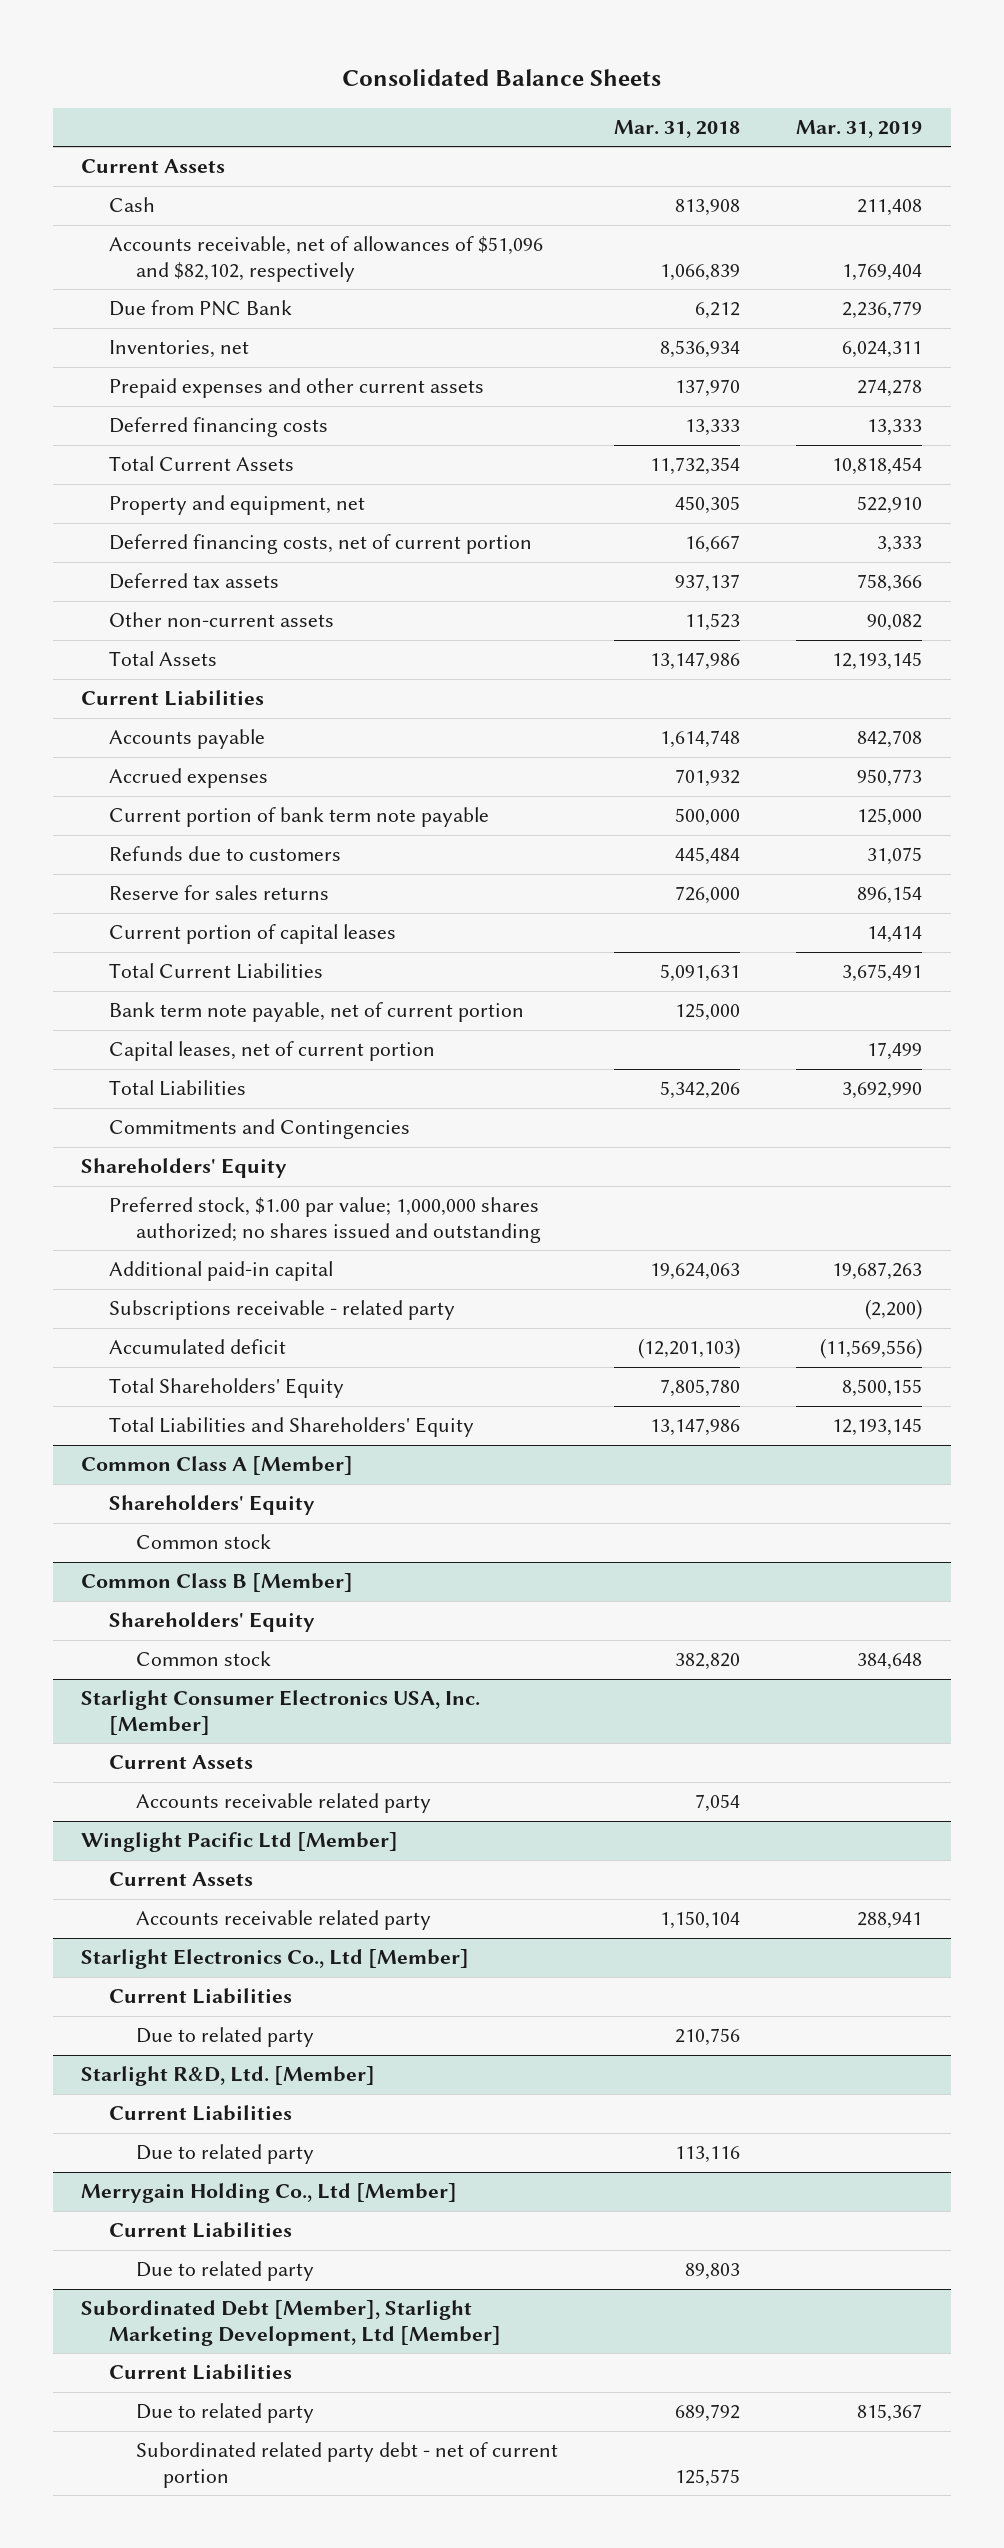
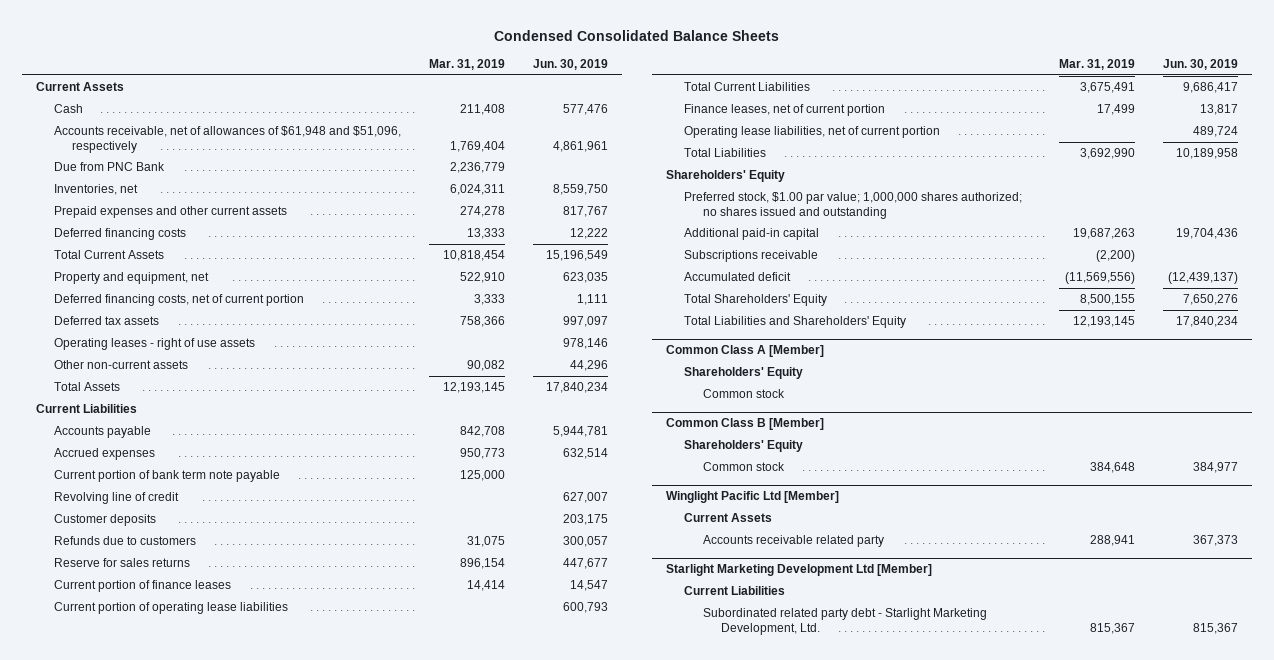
- Consolidated Balance Sheets
+ Condensed Consolidated Balance Sheets
- | Mar. 31, 2018 | Mar. 31, 2019
+ | Mar. 31, 2019 | Jun. 30, 2019
- Accounts receivable, net of allowances of $51,096 and $82,102, respectively | 1,066,839 | 1,769,404
+ Accounts receivable, net of allowances of $61,948 and $51,096, respectively | 1,769,404 | 4,861,961
+ Operating leases - right of use assets | | 978,146
+ Revolving line of credit | | 627,007
+ Customer deposits | | 203,175
- Current portion of capital leases | | 14,414
+ Current portion of finance leases | 14,414 | 14,547
+ Current portion of operating lease liabilities | | 600,793
- Bank term note payable, net of current portion | 125,000 |
- Capital leases, net of current portion | | 17,499
+ Finance leases, net of current portion | 17,499 | 13,817
+ Operating lease liabilities, net of current portion | | 489,724
- Commitments and Contingencies
- Subscriptions receivable - related party | | (2,200)
+ Subscriptions receivable | (2,200) |
- Starlight Consumer Electronics USA, Inc. [Member]
- Current Assets
- Accounts receivable related party | 7,054 |
- Starlight Electronics Co., Ltd [Member]
- Current Liabilities
- Due to related party | 210,756 |
- Starlight R&D, Ltd. [Member]
- Current Liabilities
- Due to related party | 113,116 |
- Merrygain Holding Co., Ltd [Member]
- Current Liabilities
- Due to related party | 89,803 |
- Subordinated Debt [Member], Starlight Marketing Development, Ltd [Member]
+ Starlight Marketing Development Ltd [Member]
- Due to related party | 689,792 | 815,367
- Subordinated related party debt - net of current portion | 125,575 |
+ Subordinated related party debt - Starlight Marketing Development, Ltd. | 815,367 | 815,367

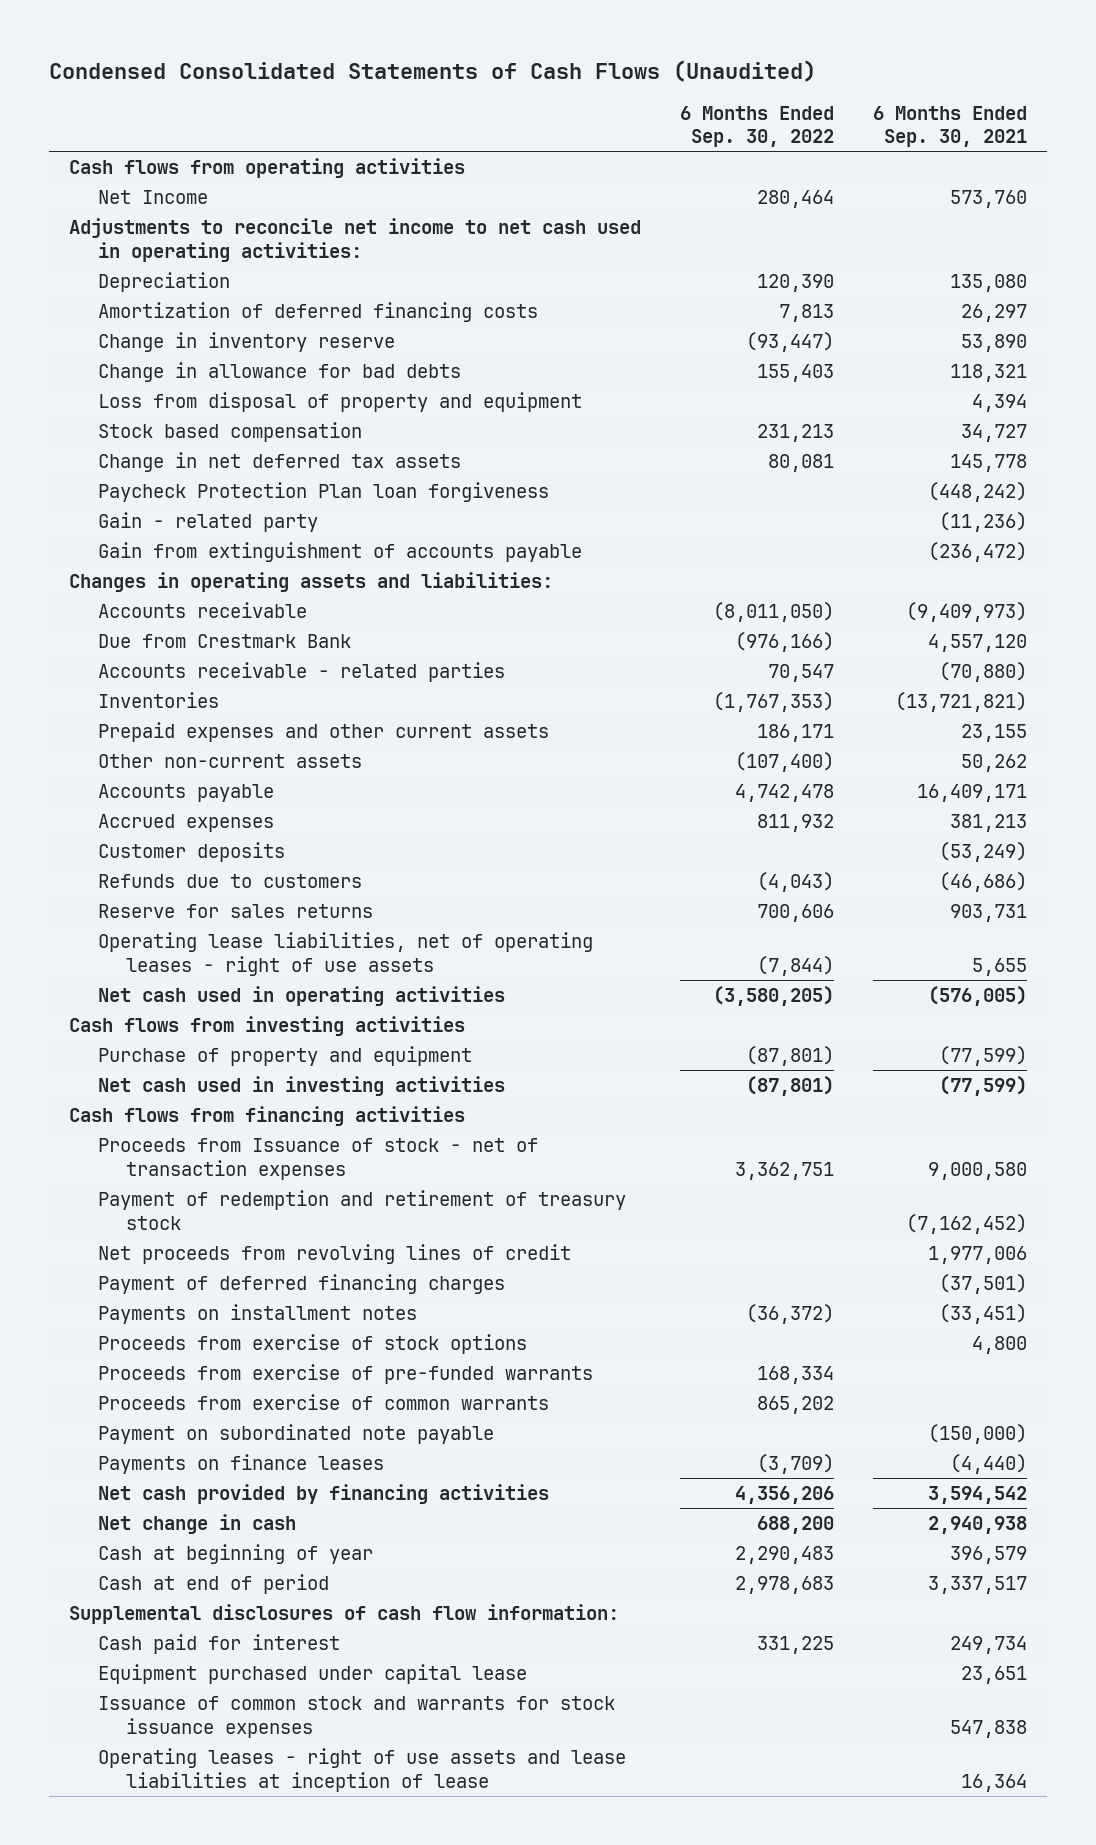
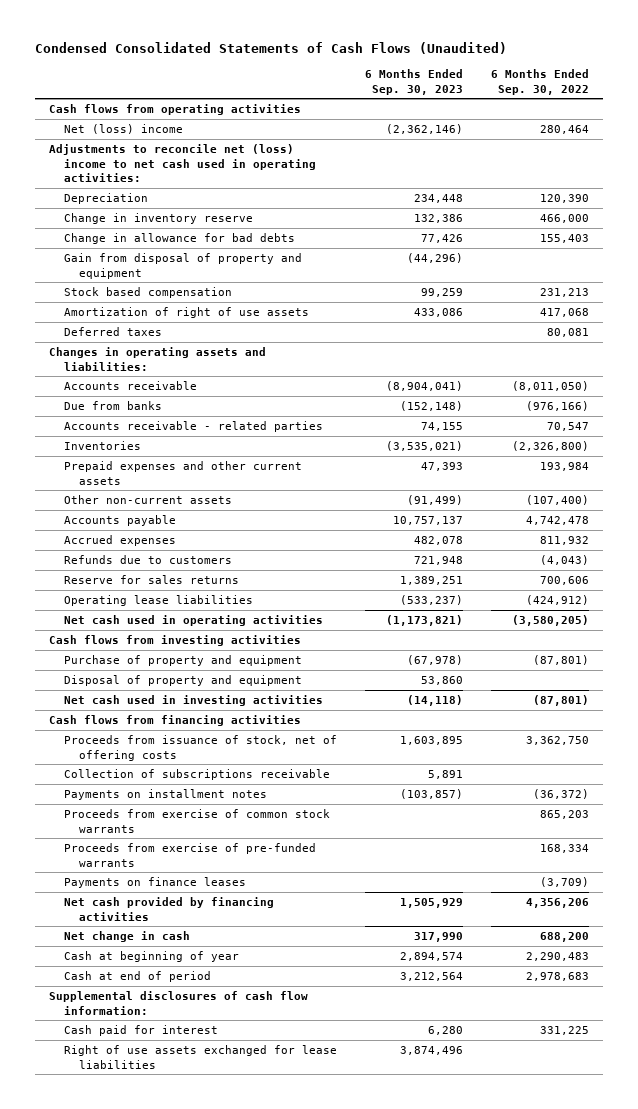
- | 6 Months Ended Sep. 30, 2022 | 6 Months Ended Sep. 30, 2021
+ | 6 Months Ended Sep. 30, 2023 | 6 Months Ended Sep. 30, 2022
- Net Income | 280,464 | 573,760
- Adjustments to reconcile net income to net cash used in operating activities:
+ Net (loss) income | (2,362,146) | 280,464
+ Adjustments to reconcile net (loss) income to net cash used in operating activities:
- Amortization of deferred financing costs | 7,813 | 26,297
- Change in inventory reserve | (93,447) | 53,890
+ Change in inventory reserve | 132,386 | 466,000
- Loss from disposal of property and equipment | | 4,394
+ Gain from disposal of property and equipment | (44,296) |
- Change in net deferred tax assets | 80,081 | 145,778
- Paycheck Protection Plan loan forgiveness | | (448,242)
- Gain - related party | | (11,236)
- Gain from extinguishment of accounts payable | | (236,472)
+ Amortization of right of use assets | 433,086 | 417,068
+ Deferred taxes | | 80,081
- Due from Crestmark Bank | (976,166) | 4,557,120
+ Due from banks | (152,148) | (976,166)
- Inventories | (1,767,353) | (13,721,821)
- Prepaid expenses and other current assets | 186,171 | 23,155
+ Inventories | (3,535,021) | (2,326,800)
+ Prepaid expenses and other current assets | 47,393 | 193,984
- Customer deposits | | (53,249)
- Operating lease liabilities, net of operating leases - right of use assets | (7,844) | 5,655
+ Operating lease liabilities | (533,237) | (424,912)
+ Disposal of property and equipment | 53,860 |
- Proceeds from Issuance of stock - net of transaction expenses | 3,362,751 | 9,000,580
- Payment of redemption and retirement of treasury stock | | (7,162,452)
- Net proceeds from revolving lines of credit | | 1,977,006
- Payment of deferred financing charges | | (37,501)
+ Proceeds from issuance of stock, net of offering costs | 1,603,895 | 3,362,750
+ Collection of subscriptions receivable | 5,891 |
- Proceeds from exercise of stock options | | 4,800
+ Proceeds from exercise of common stock warrants | | 865,203
- Proceeds from exercise of common warrants | 865,202 |
- Payment on subordinated note payable | | (150,000)
- Equipment purchased under capital lease | | 23,651
- Issuance of common stock and warrants for stock issuance expenses | | 547,838
- Operating leases - right of use assets and lease liabilities at inception of lease | | 16,364
+ Right of use assets exchanged for lease liabilities | 3,874,496 |

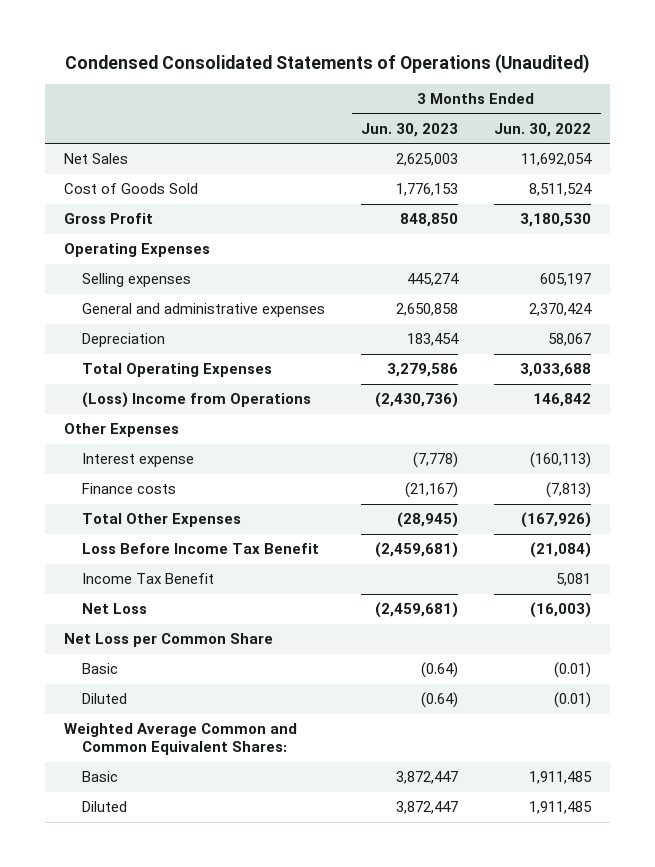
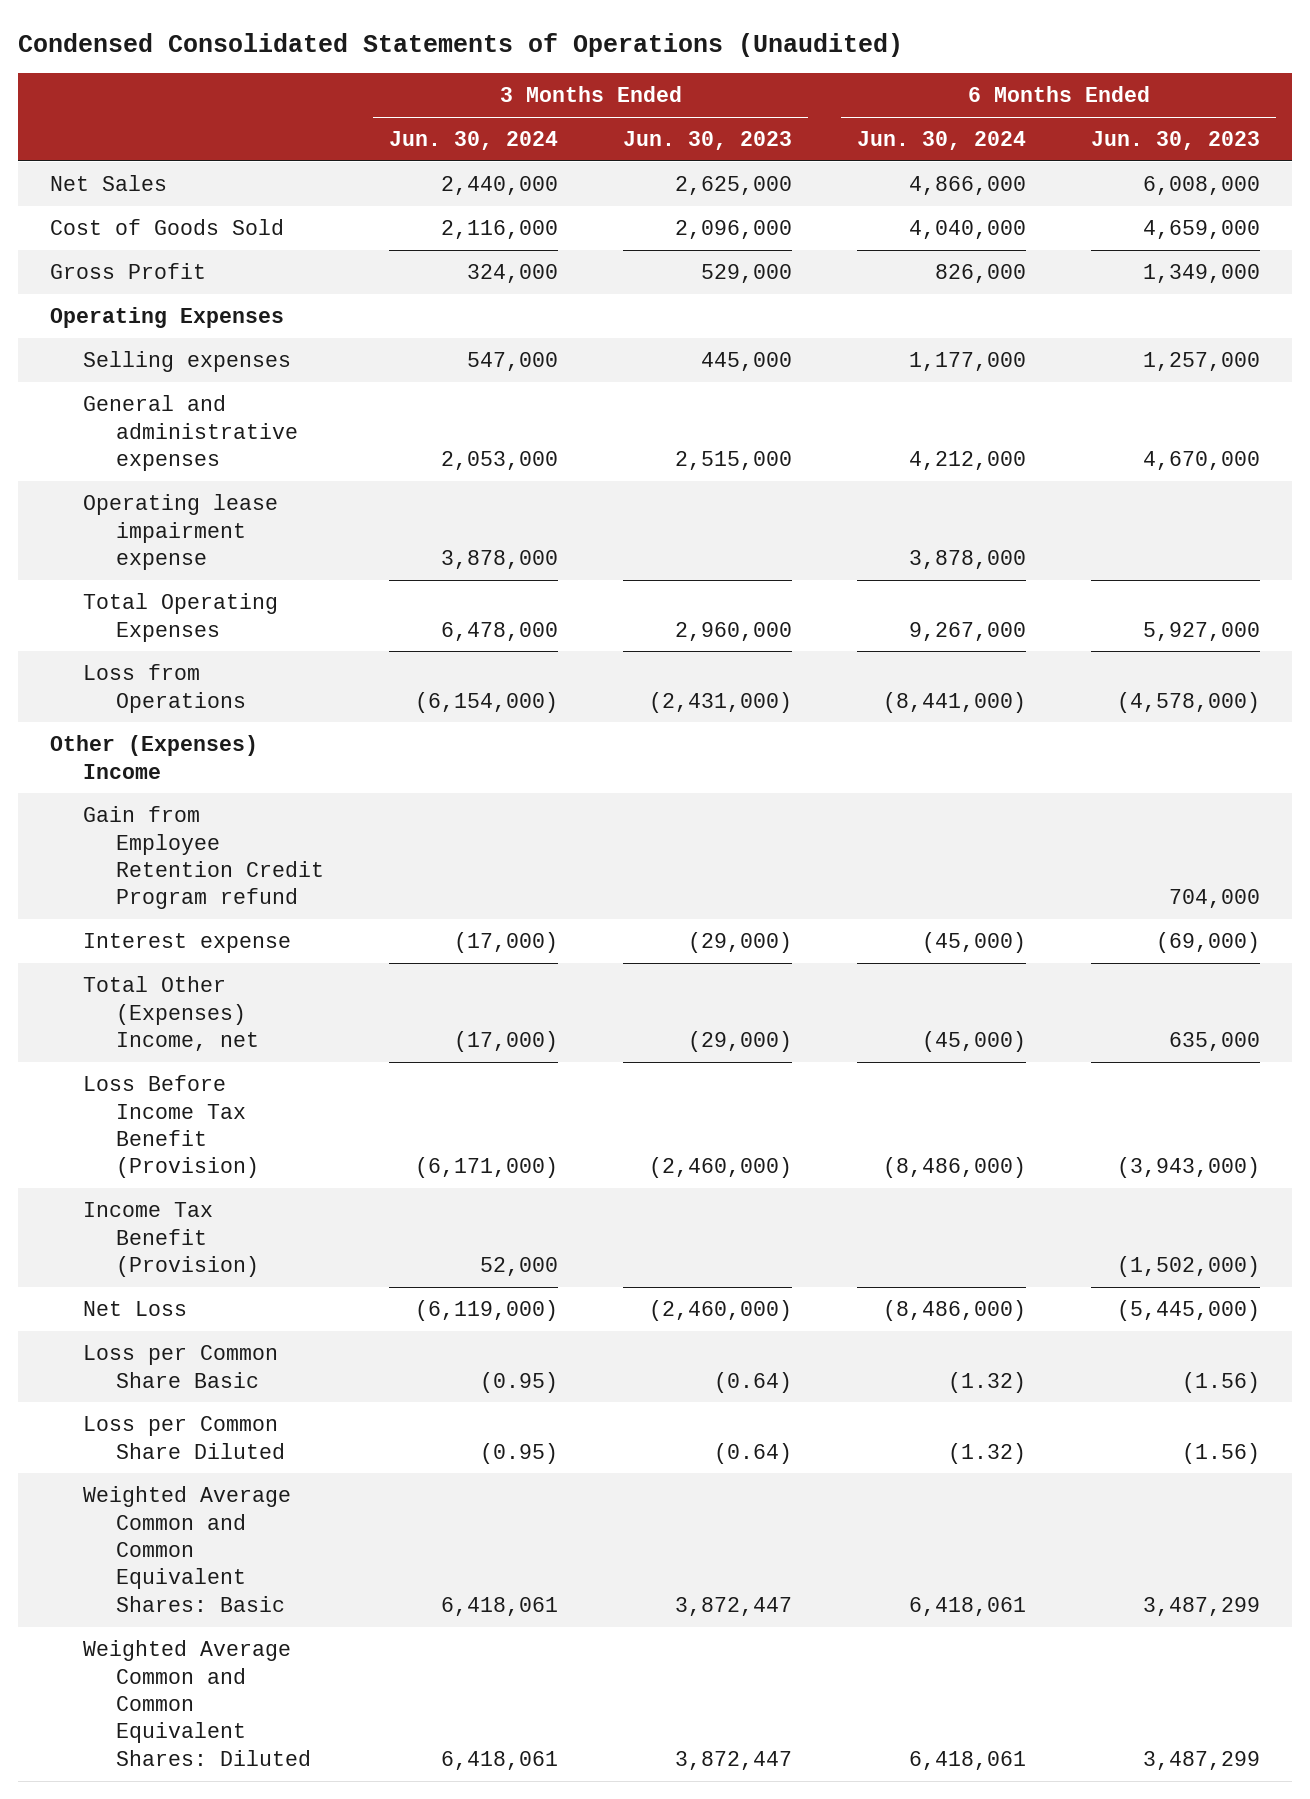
- | 3 Months Ended Jun. 30, 2023 | 3 Months Ended Jun. 30, 2022
+ | 3 Months Ended Jun. 30, 2024 | 3 Months Ended Jun. 30, 2023 | 6 Months Ended Jun. 30, 2024 | 6 Months Ended Jun. 30, 2023
- Net Sales | 2,625,003 | 11,692,054
- Cost of Goods Sold | 1,776,153 | 8,511,524
- Gross Profit | 848,850 | 3,180,530
+ Net Sales | 2,440,000 | 2,625,000 | 4,866,000 | 6,008,000
+ Cost of Goods Sold | 2,116,000 | 2,096,000 | 4,040,000 | 4,659,000
+ Gross Profit | 324,000 | 529,000 | 826,000 | 1,349,000
- Selling expenses | 445,274 | 605,197
- General and administrative expenses | 2,650,858 | 2,370,424
- Depreciation | 183,454 | 58,067
- Total Operating Expenses | 3,279,586 | 3,033,688
- (Loss) Income from Operations | (2,430,736) | 146,842
- Other Expenses
- Interest expense | (7,778) | (160,113)
- Finance costs | (21,167) | (7,813)
- Total Other Expenses | (28,945) | (167,926)
- Loss Before Income Tax Benefit | (2,459,681) | (21,084)
- Income Tax Benefit | | 5,081
- Net Loss | (2,459,681) | (16,003)
- Net Loss per Common Share
- Basic | (0.64) | (0.01)
- Diluted | (0.64) | (0.01)
- Weighted Average Common and Common Equivalent Shares:
- Basic | 3,872,447 | 1,911,485
- Diluted | 3,872,447 | 1,911,485
+ Selling expenses | 547,000 | 445,000 | 1,177,000 | 1,257,000
+ General and administrative expenses | 2,053,000 | 2,515,000 | 4,212,000 | 4,670,000
+ Operating lease impairment expense | 3,878,000 | | 3,878,000 |
+ Total Operating Expenses | 6,478,000 | 2,960,000 | 9,267,000 | 5,927,000
+ Loss from Operations | (6,154,000) | (2,431,000) | (8,441,000) | (4,578,000)
+ Other (Expenses) Income
+ Gain from Employee Retention Credit Program refund | | | | 704,000
+ Interest expense | (17,000) | (29,000) | (45,000) | (69,000)
+ Total Other (Expenses) Income, net | (17,000) | (29,000) | (45,000) | 635,000
+ Loss Before Income Tax Benefit (Provision) | (6,171,000) | (2,460,000) | (8,486,000) | (3,943,000)
+ Income Tax Benefit (Provision) | 52,000 | | | (1,502,000)
+ Net Loss | (6,119,000) | (2,460,000) | (8,486,000) | (5,445,000)
+ Loss per Common Share Basic | (0.95) | (0.64) | (1.32) | (1.56)
+ Loss per Common Share Diluted | (0.95) | (0.64) | (1.32) | (1.56)
+ Weighted Average Common and Common Equivalent Shares: Basic | 6,418,061 | 3,872,447 | 6,418,061 | 3,487,299
+ Weighted Average Common and Common Equivalent Shares: Diluted | 6,418,061 | 3,872,447 | 6,418,061 | 3,487,299

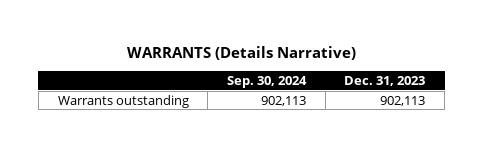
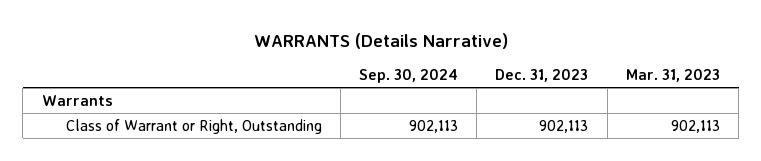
- | Sep. 30, 2024 | Dec. 31, 2023
+ | Sep. 30, 2024 | Dec. 31, 2023 | Mar. 31, 2023
- Warrants outstanding | 902,113 | 902,113
+ Warrants
+ Class of Warrant or Right, Outstanding | 902,113 | 902,113 | 902,113

